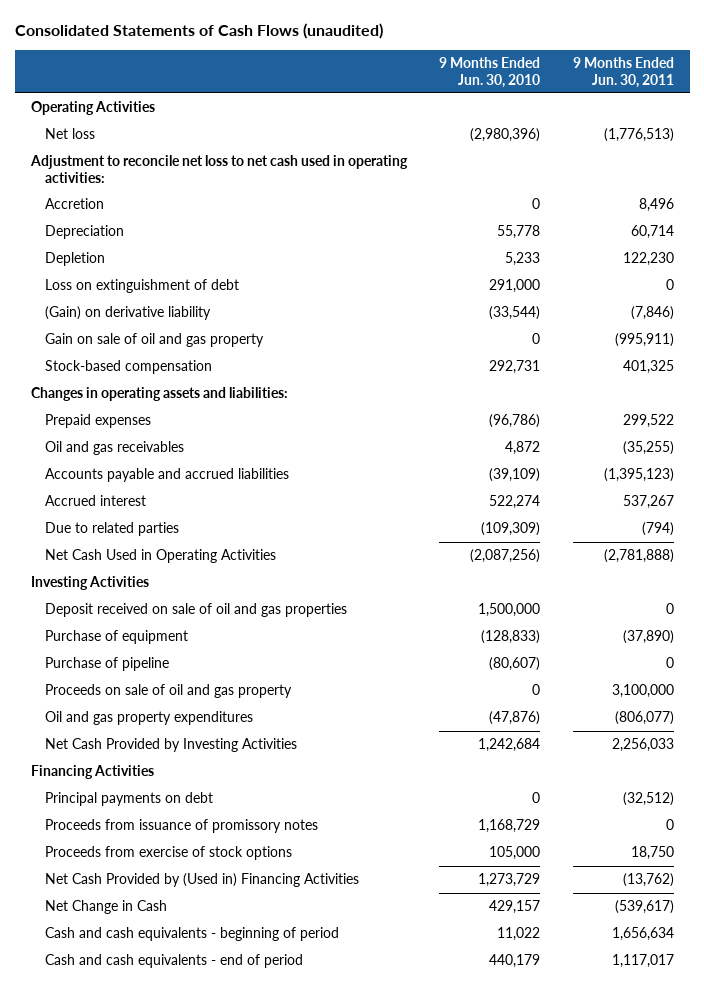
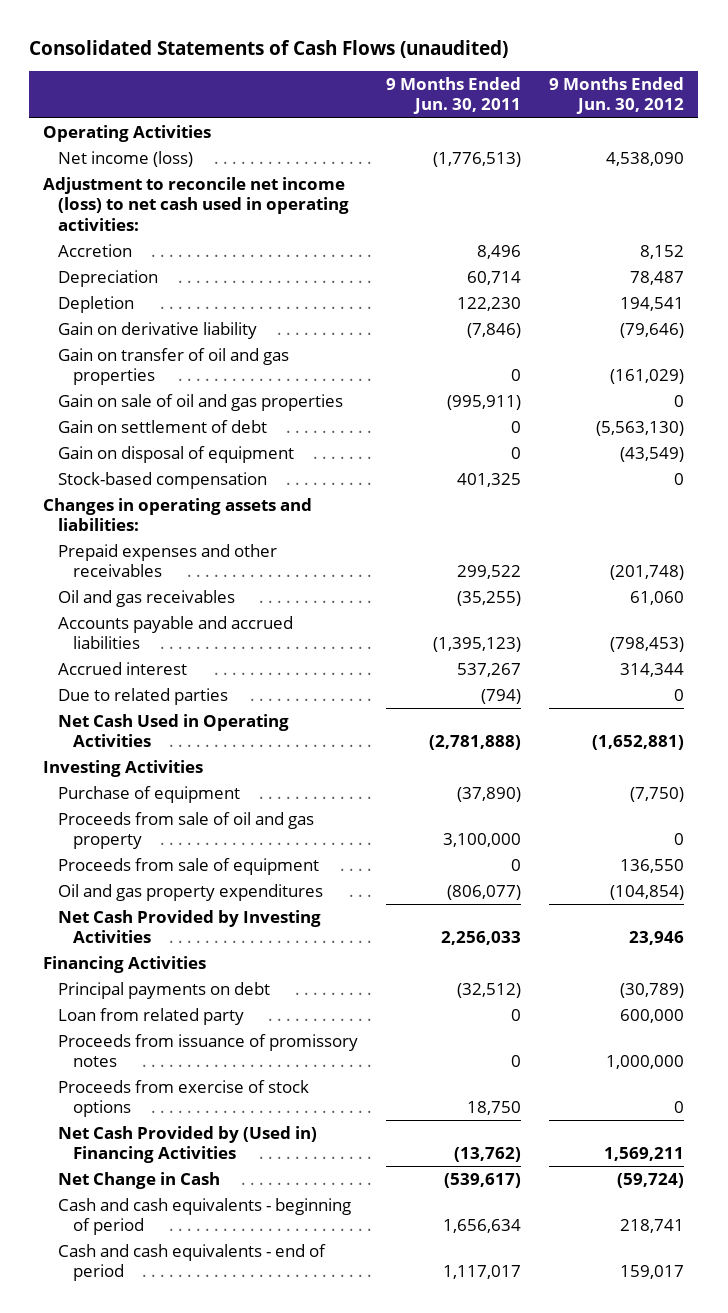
- | 9 Months Ended Jun. 30, 2010 | 9 Months Ended Jun. 30, 2011
+ | 9 Months Ended Jun. 30, 2011 | 9 Months Ended Jun. 30, 2012
- Net loss | (2,980,396) | (1,776,513)
- Adjustment to reconcile net loss to net cash used in operating activities:
+ Net income (loss) | (1,776,513) | 4,538,090
+ Adjustment to reconcile net income (loss) to net cash used in operating activities:
- Loss on extinguishment of debt | 291,000 | 0
- (Gain) on derivative liability | (33,544) | (7,846)
- Gain on sale of oil and gas property | 0 | (995,911)
+ Gain on derivative liability | (7,846) | (79,646)
+ Gain on transfer of oil and gas properties | 0 | (161,029)
+ Gain on sale of oil and gas properties | (995,911) | 0
+ Gain on settlement of debt | 0 | (5,563,130)
+ Gain on disposal of equipment | 0 | (43,549)
- Prepaid expenses | (96,786) | 299,522
+ Prepaid expenses and other receivables | 299,522 | (201,748)
- Deposit received on sale of oil and gas properties | 1,500,000 | 0
- Purchase of pipeline | (80,607) | 0
- Proceeds on sale of oil and gas property | 0 | 3,100,000
+ Proceeds from sale of oil and gas property | 3,100,000 | 0
+ Proceeds from sale of equipment | 0 | 136,550
+ Loan from related party | 0 | 600,000

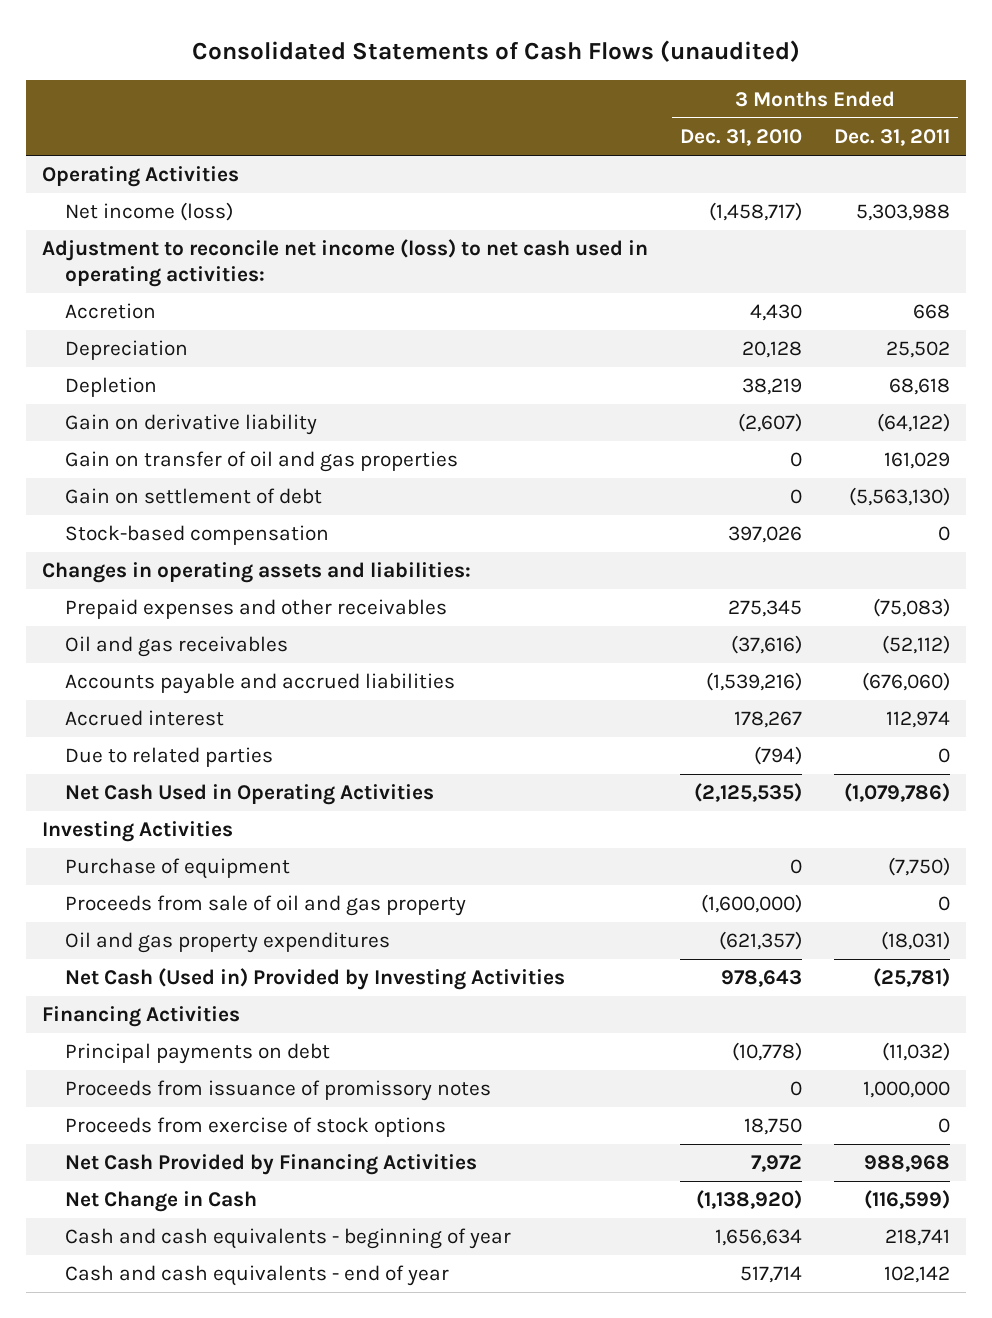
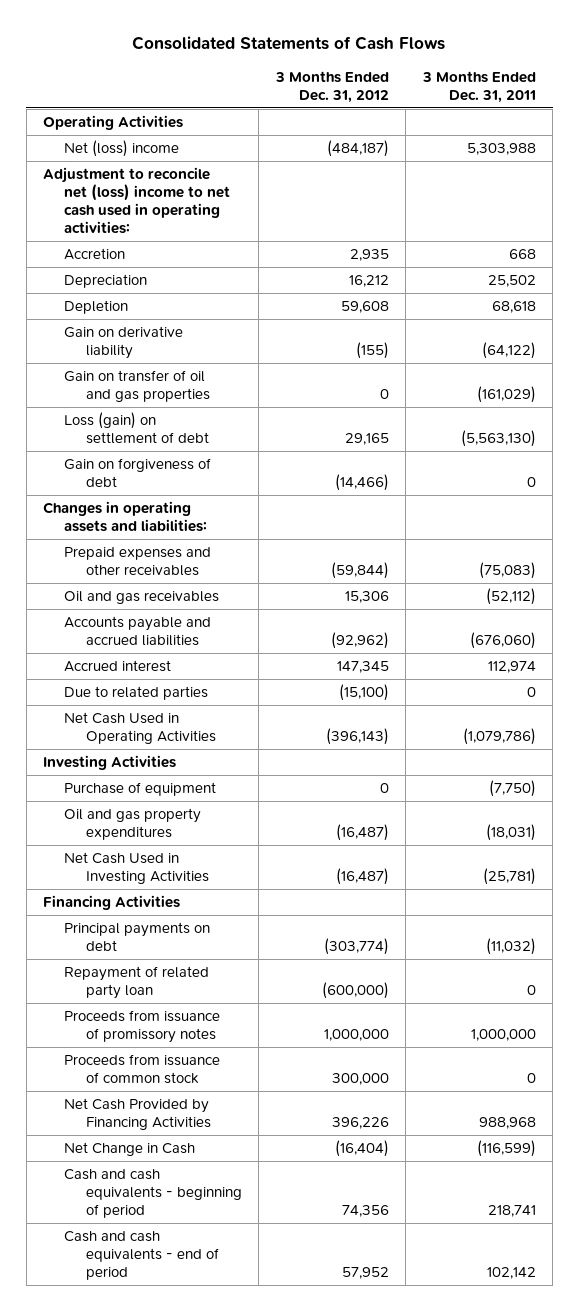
- Consolidated Statements of Cash Flows (unaudited)
+ Consolidated Statements of Cash Flows
- | 3 Months Ended Dec. 31, 2010 | 3 Months Ended Dec. 31, 2011
+ | 3 Months Ended Dec. 31, 2012 | 3 Months Ended Dec. 31, 2011
- Net income (loss) | (1,458,717) | 5,303,988
- Adjustment to reconcile net income (loss) to net cash used in operating activities:
+ Net (loss) income | (484,187) | 5,303,988
+ Adjustment to reconcile net (loss) income to net cash used in operating activities:
- Gain on transfer of oil and gas properties | 0 | 161,029
- Gain on settlement of debt | 0 | (5,563,130)
- Stock-based compensation | 397,026 | 0
+ Gain on transfer of oil and gas properties | 0 | (161,029)
+ Loss (gain) on settlement of debt | 29,165 | (5,563,130)
+ Gain on forgiveness of debt | (14,466) | 0
- Proceeds from sale of oil and gas property | (1,600,000) | 0
- Net Cash (Used in) Provided by Investing Activities | 978,643 | (25,781)
+ Net Cash Used in Investing Activities | (16,487) | (25,781)
+ Repayment of related party loan | (600,000) | 0
- Proceeds from exercise of stock options | 18,750 | 0
+ Proceeds from issuance of common stock | 300,000 | 0
- Cash and cash equivalents - beginning of year | 1,656,634 | 218,741
- Cash and cash equivalents - end of year | 517,714 | 102,142
+ Cash and cash equivalents - beginning of period | 74,356 | 218,741
+ Cash and cash equivalents - end of period | 57,952 | 102,142

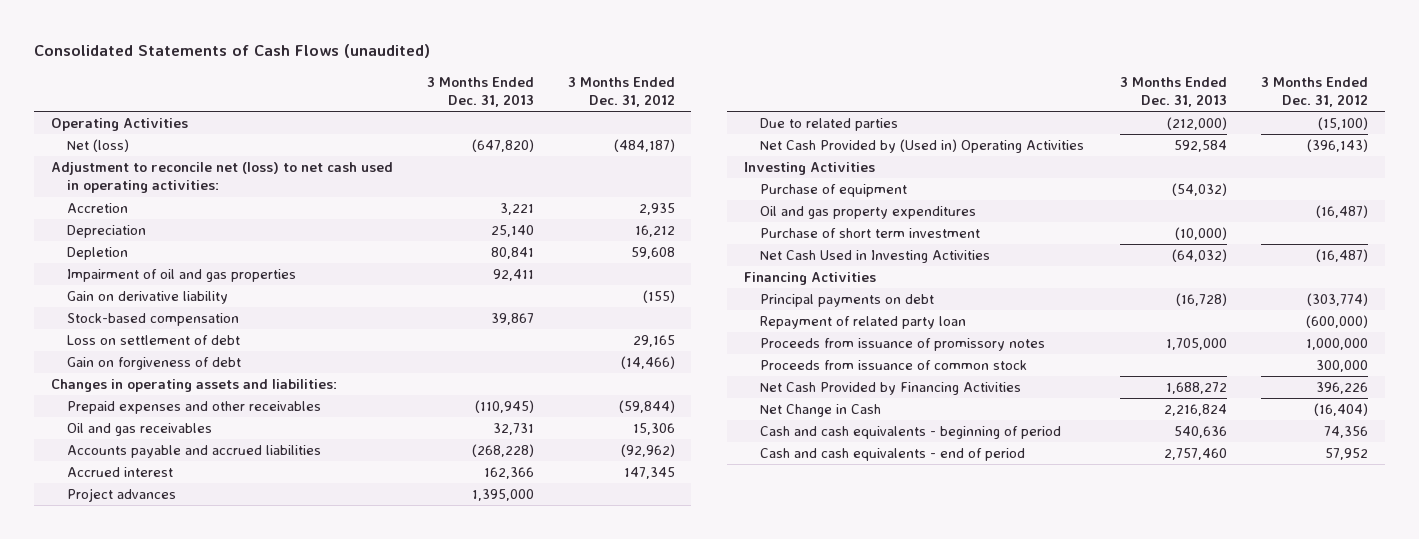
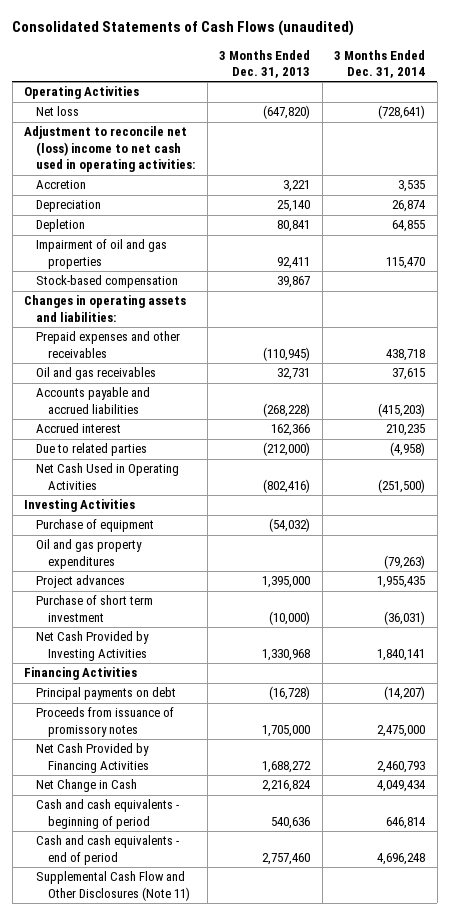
- | 3 Months Ended Dec. 31, 2013 | 3 Months Ended Dec. 31, 2012
+ | 3 Months Ended Dec. 31, 2013 | 3 Months Ended Dec. 31, 2014
- Net (loss) | (647,820) | (484,187)
- Adjustment to reconcile net (loss) to net cash used in operating activities:
+ Net loss | (647,820) | (728,641)
+ Adjustment to reconcile net (loss) income to net cash used in operating activities:
- Gain on derivative liability | | (155)
- Loss on settlement of debt | | 29,165
- Gain on forgiveness of debt | | (14,466)
- Net Cash Provided by (Used in) Operating Activities | 592,584 | (396,143)
+ Net Cash Used in Operating Activities | (802,416) | (251,500)
moved down: Project advances | 1,395,000 | 1,955,435
- Net Cash Used in Investing Activities | (64,032) | (16,487)
+ Net Cash Provided by Investing Activities | 1,330,968 | 1,840,141
- Repayment of related party loan | | (600,000)
- Proceeds from issuance of common stock | | 300,000
+ Supplemental Cash Flow and Other Disclosures (Note 11)

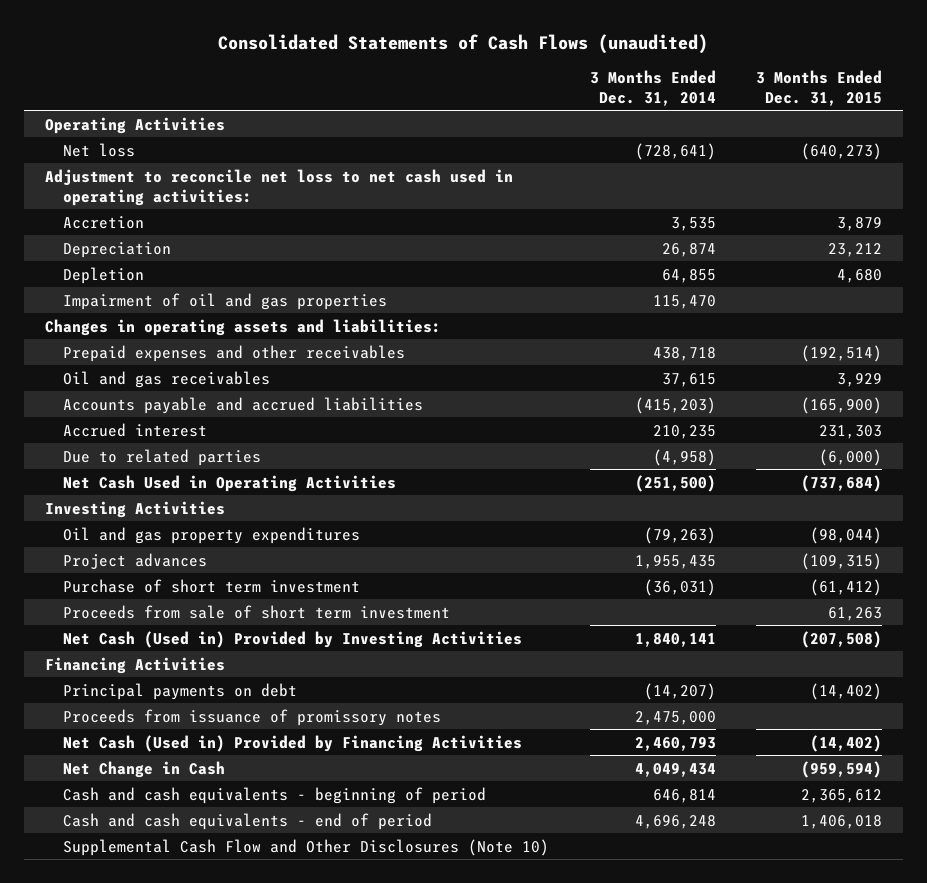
- | 3 Months Ended Dec. 31, 2013 | 3 Months Ended Dec. 31, 2014
+ | 3 Months Ended Dec. 31, 2014 | 3 Months Ended Dec. 31, 2015
- Adjustment to reconcile net (loss) income to net cash used in operating activities:
+ Adjustment to reconcile net loss to net cash used in operating activities:
- Stock-based compensation | 39,867 |
- Purchase of equipment | (54,032) |
- Net Cash Provided by Investing Activities | 1,330,968 | 1,840,141
+ Proceeds from sale of short term investment | | 61,263
+ Net Cash (Used in) Provided by Investing Activities | 1,840,141 | (207,508)
- Net Cash Provided by Financing Activities | 1,688,272 | 2,460,793
+ Net Cash (Used in) Provided by Financing Activities | 2,460,793 | (14,402)
- Supplemental Cash Flow and Other Disclosures (Note 11)
+ Supplemental Cash Flow and Other Disclosures (Note 10)

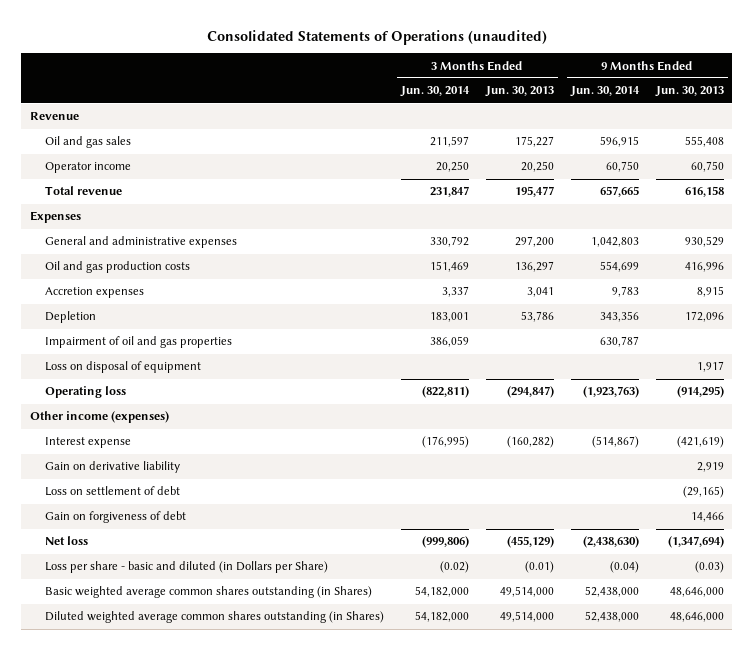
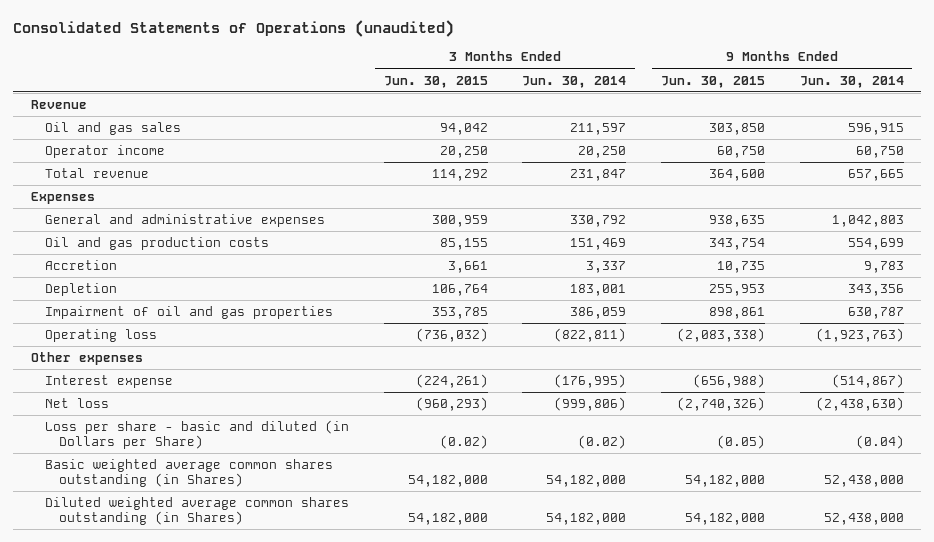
- | 3 Months Ended Jun. 30, 2014 | 3 Months Ended Jun. 30, 2013 | 9 Months Ended Jun. 30, 2014 | 9 Months Ended Jun. 30, 2013
+ | 3 Months Ended Jun. 30, 2015 | 3 Months Ended Jun. 30, 2014 | 9 Months Ended Jun. 30, 2015 | 9 Months Ended Jun. 30, 2014
- Accretion expenses | 3,337 | 3,041 | 9,783 | 8,915
+ Accretion | 3,661 | 3,337 | 10,735 | 9,783
- Loss on disposal of equipment | | | | 1,917
- Other income (expenses)
+ Other expenses
- Gain on derivative liability | | | | 2,919
- Loss on settlement of debt | | | | (29,165)
- Gain on forgiveness of debt | | | | 14,466

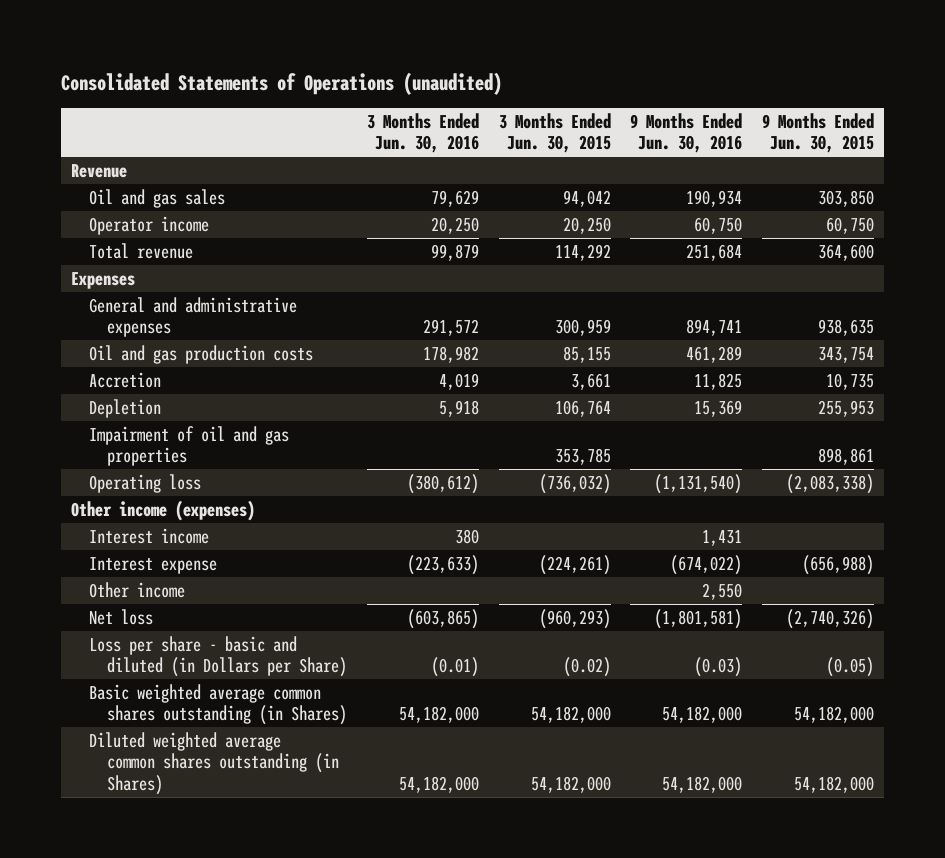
- | 3 Months Ended Jun. 30, 2015 | 3 Months Ended Jun. 30, 2014 | 9 Months Ended Jun. 30, 2015 | 9 Months Ended Jun. 30, 2014
+ | 3 Months Ended Jun. 30, 2016 | 3 Months Ended Jun. 30, 2015 | 9 Months Ended Jun. 30, 2016 | 9 Months Ended Jun. 30, 2015
- Other expenses
+ Other income (expenses)
+ Interest income | 380 | | 1,431 |
+ Other income | | | 2,550 |

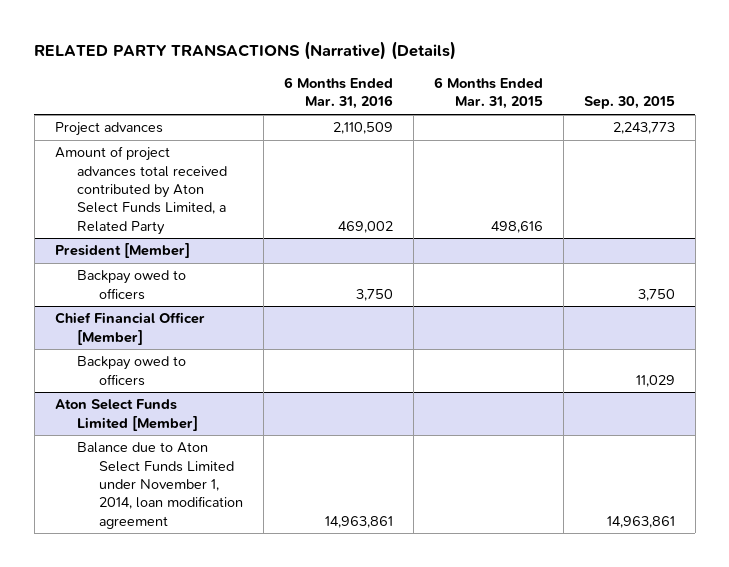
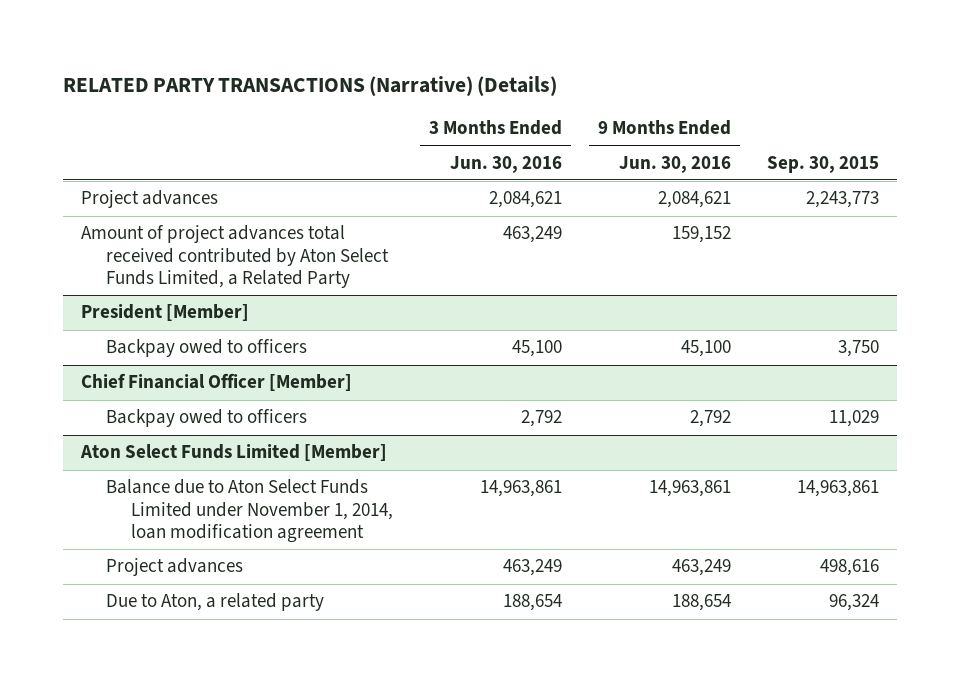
- | 6 Months Ended Mar. 31, 2016 | 6 Months Ended Mar. 31, 2015 | Sep. 30, 2015
+ | 3 Months Ended Jun. 30, 2016 | 9 Months Ended Jun. 30, 2016 | Sep. 30, 2015
@ Aton Select Funds Limited [Member]
+ Project advances | 463,249 | 463,249 | 498,616
+ Due to Aton, a related party | 188,654 | 188,654 | 96,324

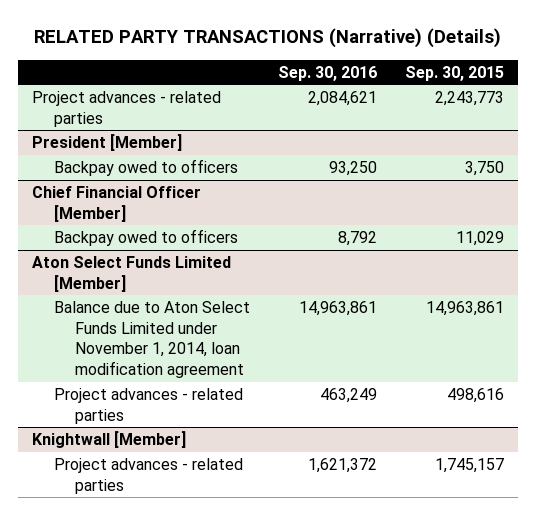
- | 3 Months Ended Jun. 30, 2016 | 9 Months Ended Jun. 30, 2016 | Sep. 30, 2015
+ | Sep. 30, 2016 | Sep. 30, 2015
- Project advances | 2,084,621 | 2,084,621 | 2,243,773
- Amount of project advances total received contributed by Aton Select Funds Limited, a Related Party | 463,249 | 159,152 |
+ Project advances - related parties | 2,084,621 | 2,243,773
@ Aton Select Funds Limited [Member]
- Project advances | 463,249 | 463,249 | 498,616
- Due to Aton, a related party | 188,654 | 188,654 | 96,324
+ Project advances - related parties | 463,249 | 498,616
+ Knightwall [Member]
+ Project advances - related parties | 1,621,372 | 1,745,157

